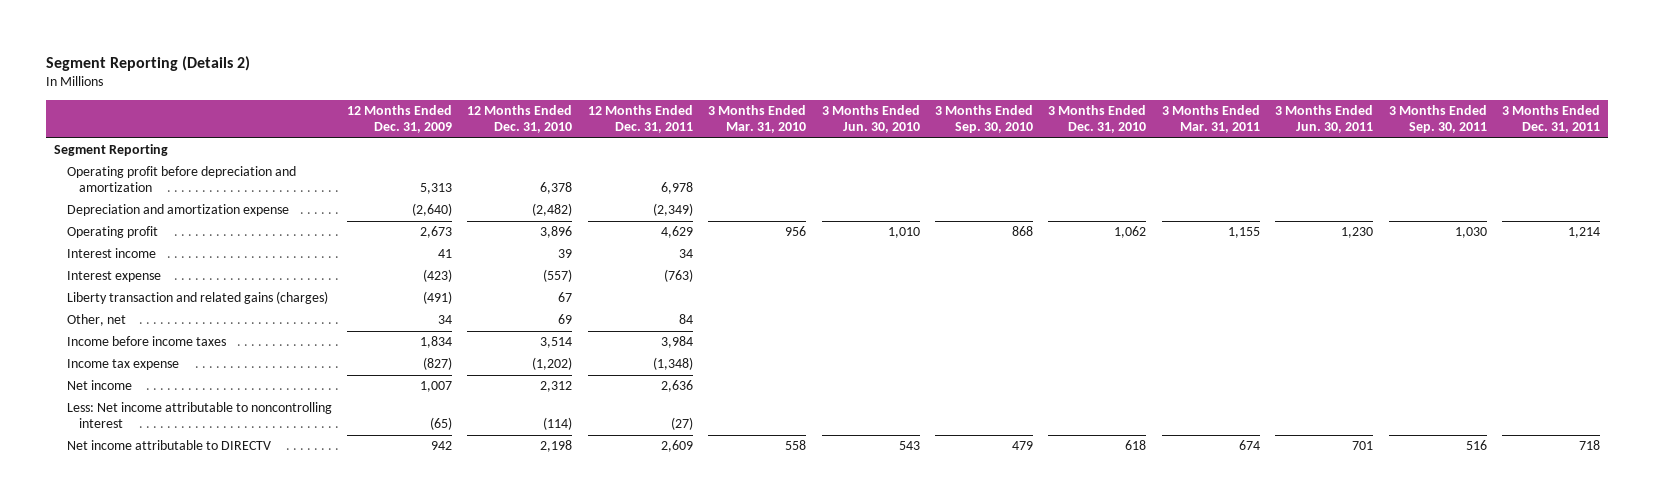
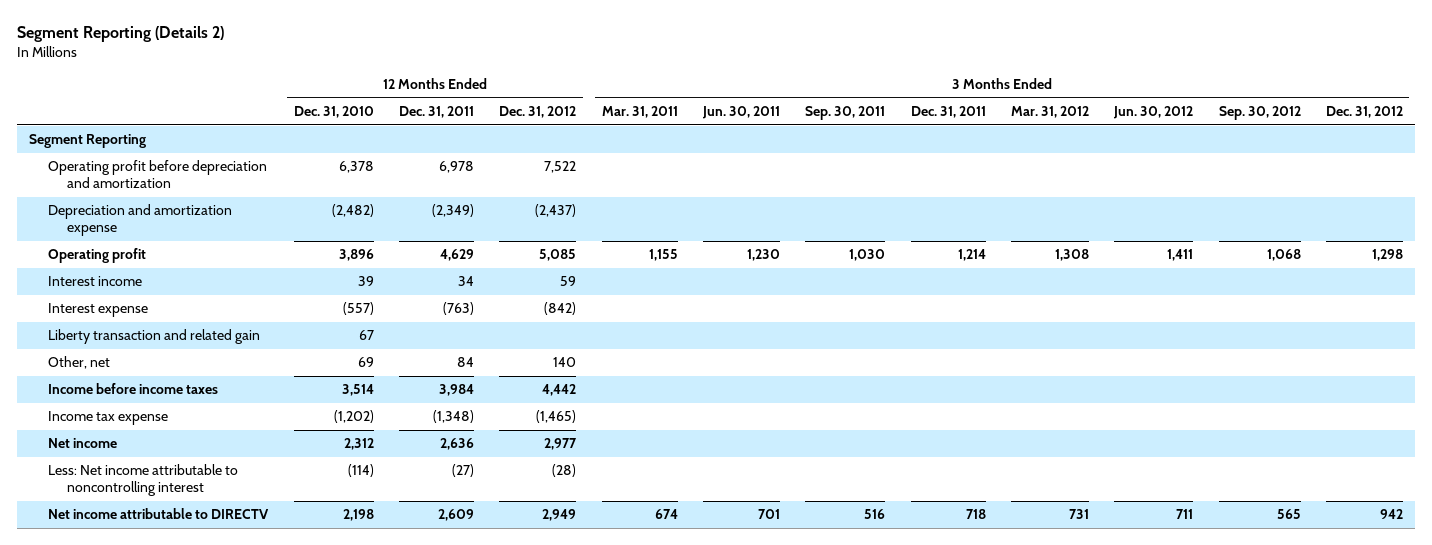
- | 12 Months Ended Dec. 31, 2009 | 12 Months Ended Dec. 31, 2010 | 12 Months Ended Dec. 31, 2011 | 3 Months Ended Mar. 31, 2010 | 3 Months Ended Jun. 30, 2010 | 3 Months Ended Sep. 30, 2010 | 3 Months Ended Dec. 31, 2010 | 3 Months Ended Mar. 31, 2011 | 3 Months Ended Jun. 30, 2011 | 3 Months Ended Sep. 30, 2011 | 3 Months Ended Dec. 31, 2011
+ | 12 Months Ended Dec. 31, 2010 | 12 Months Ended Dec. 31, 2011 | 12 Months Ended Dec. 31, 2012 | 3 Months Ended Mar. 31, 2011 | 3 Months Ended Jun. 30, 2011 | 3 Months Ended Sep. 30, 2011 | 3 Months Ended Dec. 31, 2011 | 3 Months Ended Mar. 31, 2012 | 3 Months Ended Jun. 30, 2012 | 3 Months Ended Sep. 30, 2012 | 3 Months Ended Dec. 31, 2012
- Liberty transaction and related gains (charges) | (491) | 67 | | | | | | | | |
+ Liberty transaction and related gain | 67 | | | | | | | | | |

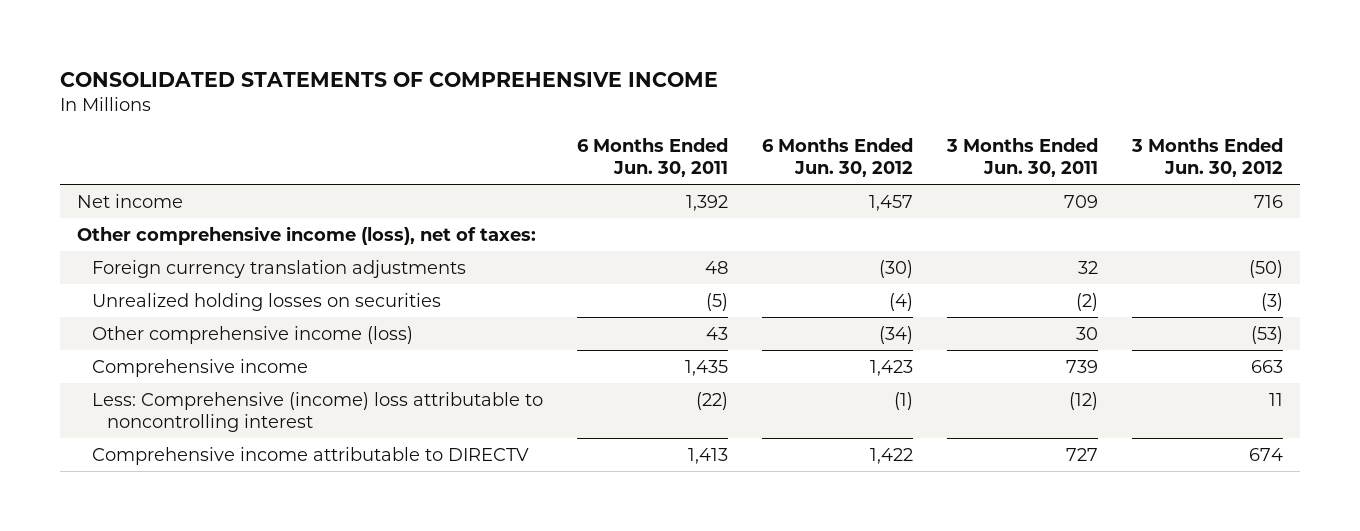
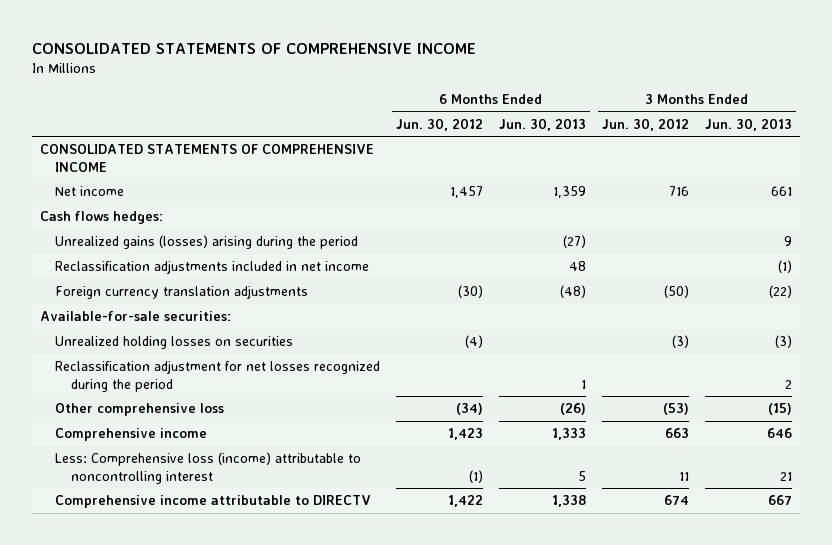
- | 6 Months Ended Jun. 30, 2011 | 6 Months Ended Jun. 30, 2012 | 3 Months Ended Jun. 30, 2011 | 3 Months Ended Jun. 30, 2012
+ | 6 Months Ended Jun. 30, 2012 | 6 Months Ended Jun. 30, 2013 | 3 Months Ended Jun. 30, 2012 | 3 Months Ended Jun. 30, 2013
+ CONSOLIDATED STATEMENTS OF COMPREHENSIVE INCOME
- Other comprehensive income (loss), net of taxes:
+ Cash flows hedges:
+ Unrealized gains (losses) arising during the period | | (27) | | 9
+ Reclassification adjustments included in net income | | 48 | | (1)
+ Available-for-sale securities:
- Other comprehensive income (loss) | 43 | (34) | 30 | (53)
+ Reclassification adjustment for net losses recognized during the period | | 1 | | 2
+ Other comprehensive loss | (34) | (26) | (53) | (15)
- Less: Comprehensive (income) loss attributable to noncontrolling interest | (22) | (1) | (12) | 11
+ Less: Comprehensive loss (income) attributable to noncontrolling interest | (1) | 5 | 11 | 21

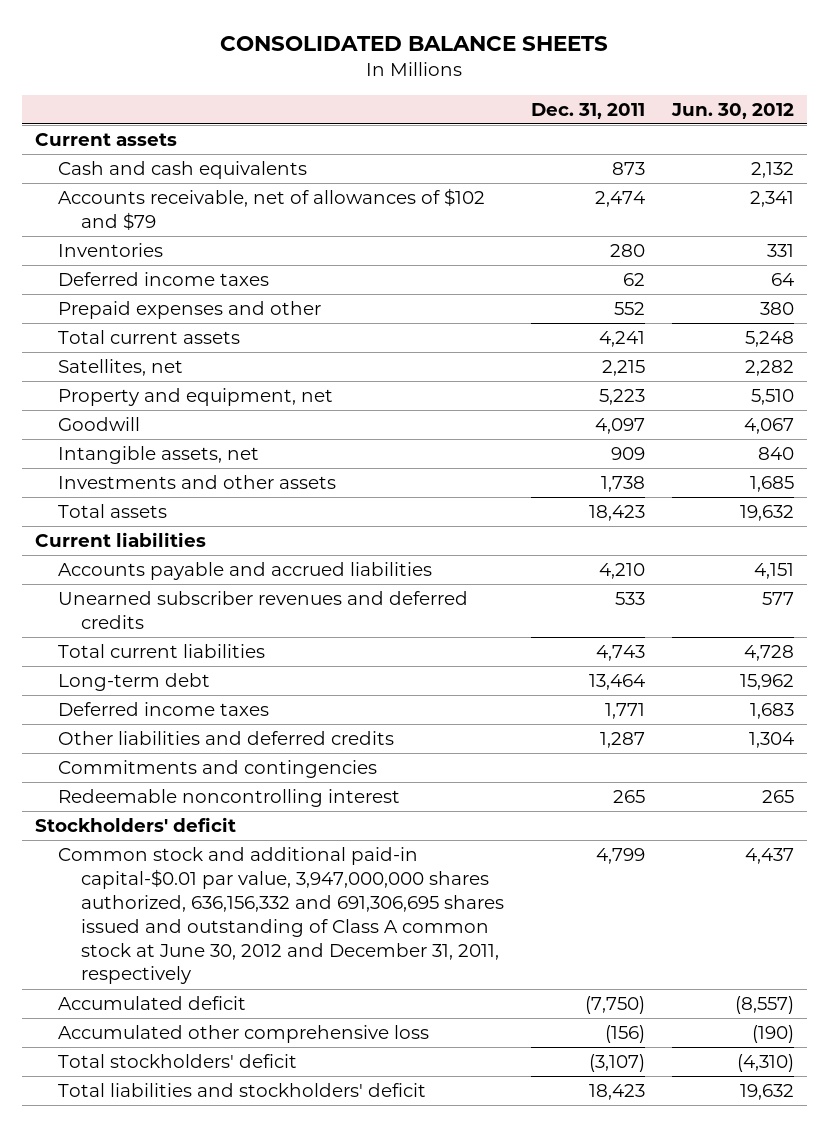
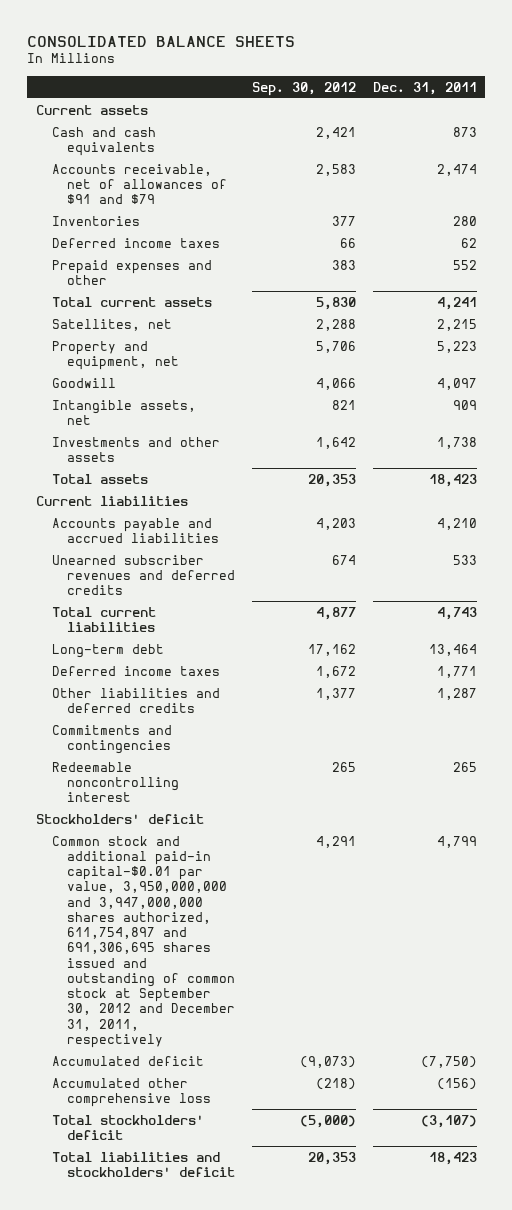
- | Dec. 31, 2011 | Jun. 30, 2012
+ | Sep. 30, 2012 | Dec. 31, 2011
- Accounts receivable, net of allowances of $102 and $79 | 2,474 | 2,341
+ Accounts receivable, net of allowances of $91 and $79 | 2,583 | 2,474
- Common stock and additional paid-in capital-$0.01 par value, 3,947,000,000 shares authorized, 636,156,332 and 691,306,695 shares issued and outstanding of Class A common stock at June 30, 2012 and December 31, 2011, respectively | 4,799 | 4,437
+ Common stock and additional paid-in capital-$0.01 par value, 3,950,000,000 and 3,947,000,000 shares authorized, 611,754,897 and 691,306,695 shares issued and outstanding of common stock at September 30, 2012 and December 31, 2011, respectively | 4,291 | 4,799

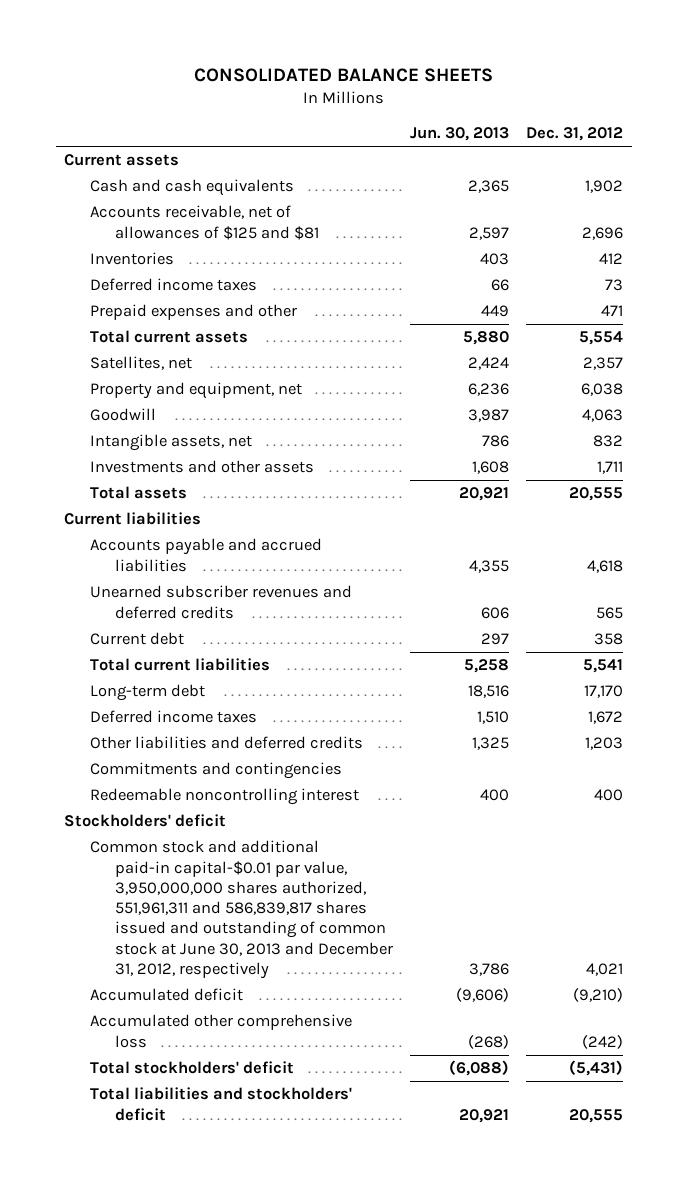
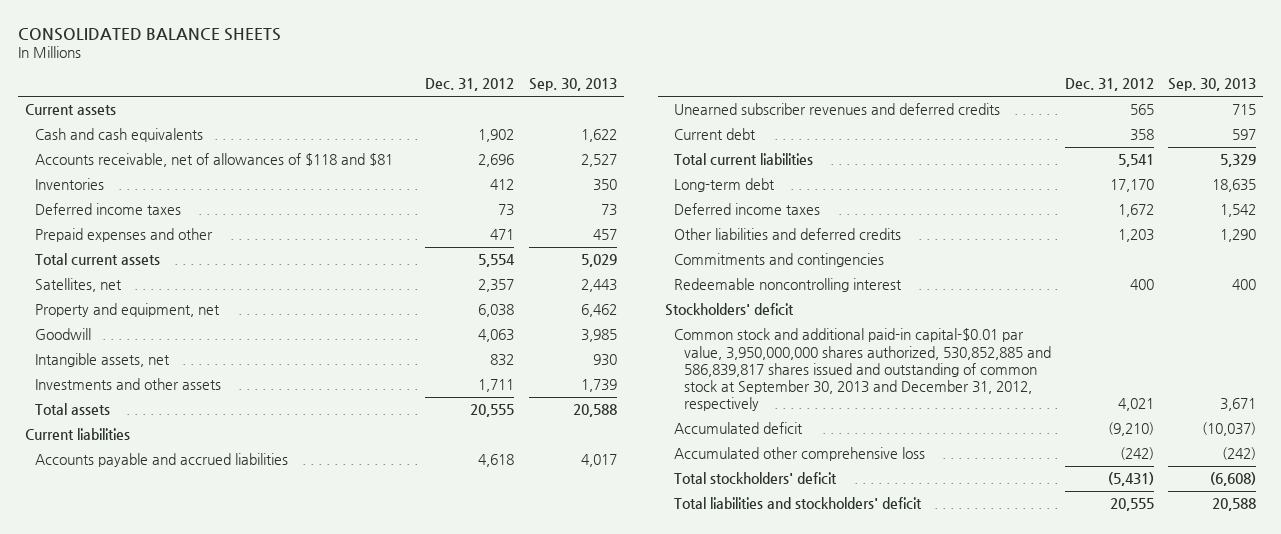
- | Jun. 30, 2013 | Dec. 31, 2012
+ | Dec. 31, 2012 | Sep. 30, 2013
- Accounts receivable, net of allowances of $125 and $81 | 2,597 | 2,696
+ Accounts receivable, net of allowances of $118 and $81 | 2,696 | 2,527
- Common stock and additional paid-in capital-$0.01 par value, 3,950,000,000 shares authorized, 551,961,311 and 586,839,817 shares issued and outstanding of common stock at June 30, 2013 and December 31, 2012, respectively | 3,786 | 4,021
+ Common stock and additional paid-in capital-$0.01 par value, 3,950,000,000 shares authorized, 530,852,885 and 586,839,817 shares issued and outstanding of common stock at September 30, 2013 and December 31, 2012, respectively | 4,021 | 3,671

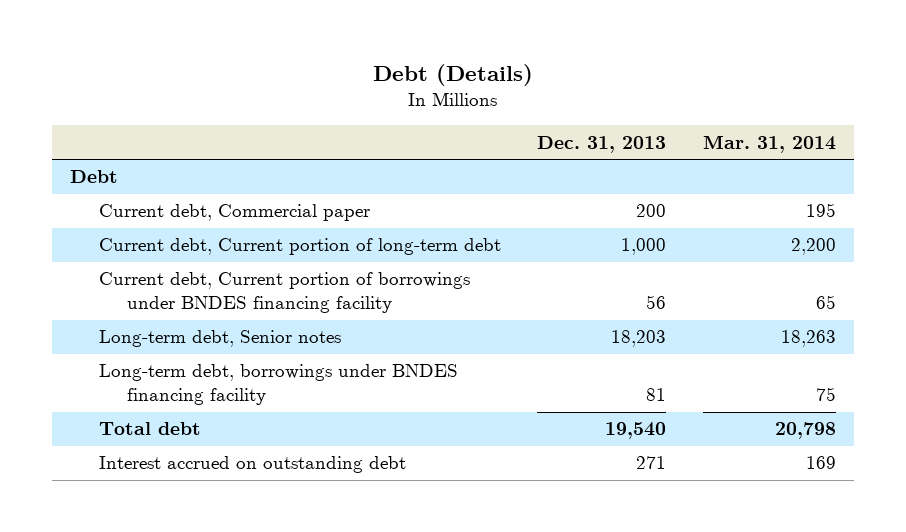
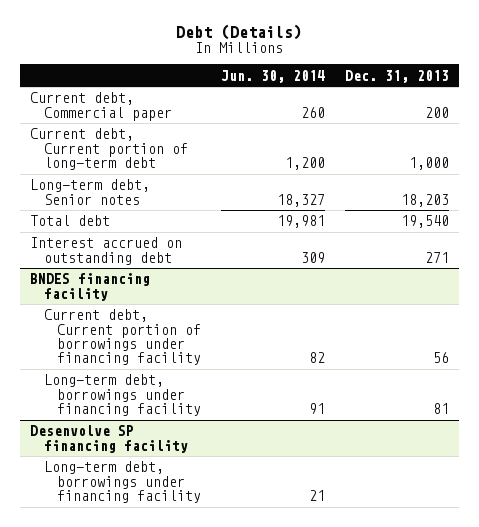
- | Dec. 31, 2013 | Mar. 31, 2014
+ | Jun. 30, 2014 | Dec. 31, 2013
- Debt
- Current debt, Current portion of borrowings under BNDES financing facility | 56 | 65
- Long-term debt, borrowings under BNDES financing facility | 81 | 75
+ BNDES financing facility
+ Current debt, Current portion of borrowings under financing facility | 82 | 56
+ Long-term debt, borrowings under financing facility | 91 | 81
+ Desenvolve SP financing facility
+ Long-term debt, borrowings under financing facility | 21 |

